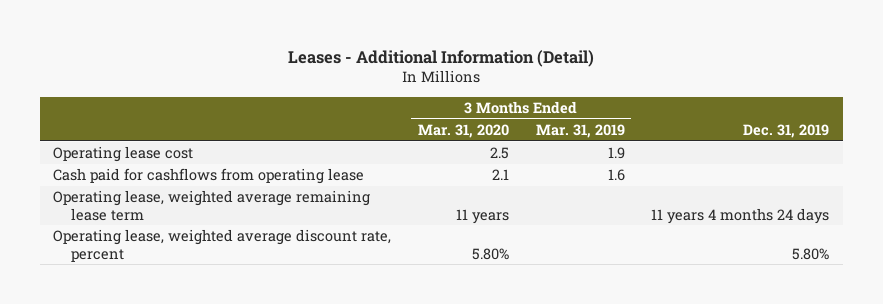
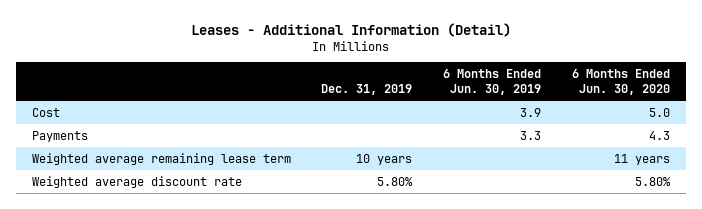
- | 3 Months Ended Mar. 31, 2020 | 3 Months Ended Mar. 31, 2019 | Dec. 31, 2019
+ | Dec. 31, 2019 | 6 Months Ended Jun. 30, 2019 | 6 Months Ended Jun. 30, 2020
- Operating lease cost | 2.5 | 1.9 |
- Cash paid for cashflows from operating lease | 2.1 | 1.6 |
- Operating lease, weighted average remaining lease term | 11 years | | 11 years 4 months 24 days
- Operating lease, weighted average discount rate, percent | 5.80% | | 5.80%
+ Cost | | 3.9 | 5.0
+ Payments | | 3.3 | 4.3
+ Weighted average remaining lease term | 10 years | | 11 years
+ Weighted average discount rate | 5.80% | | 5.80%

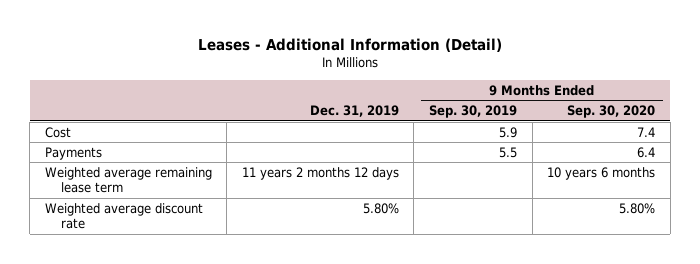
- | Dec. 31, 2019 | 6 Months Ended Jun. 30, 2019 | 6 Months Ended Jun. 30, 2020
+ | Dec. 31, 2019 | 9 Months Ended Sep. 30, 2019 | 9 Months Ended Sep. 30, 2020
- Weighted average remaining lease term | 10 years | | 11 years
+ Weighted average remaining lease term | 11 years 2 months 12 days | | 10 years 6 months

